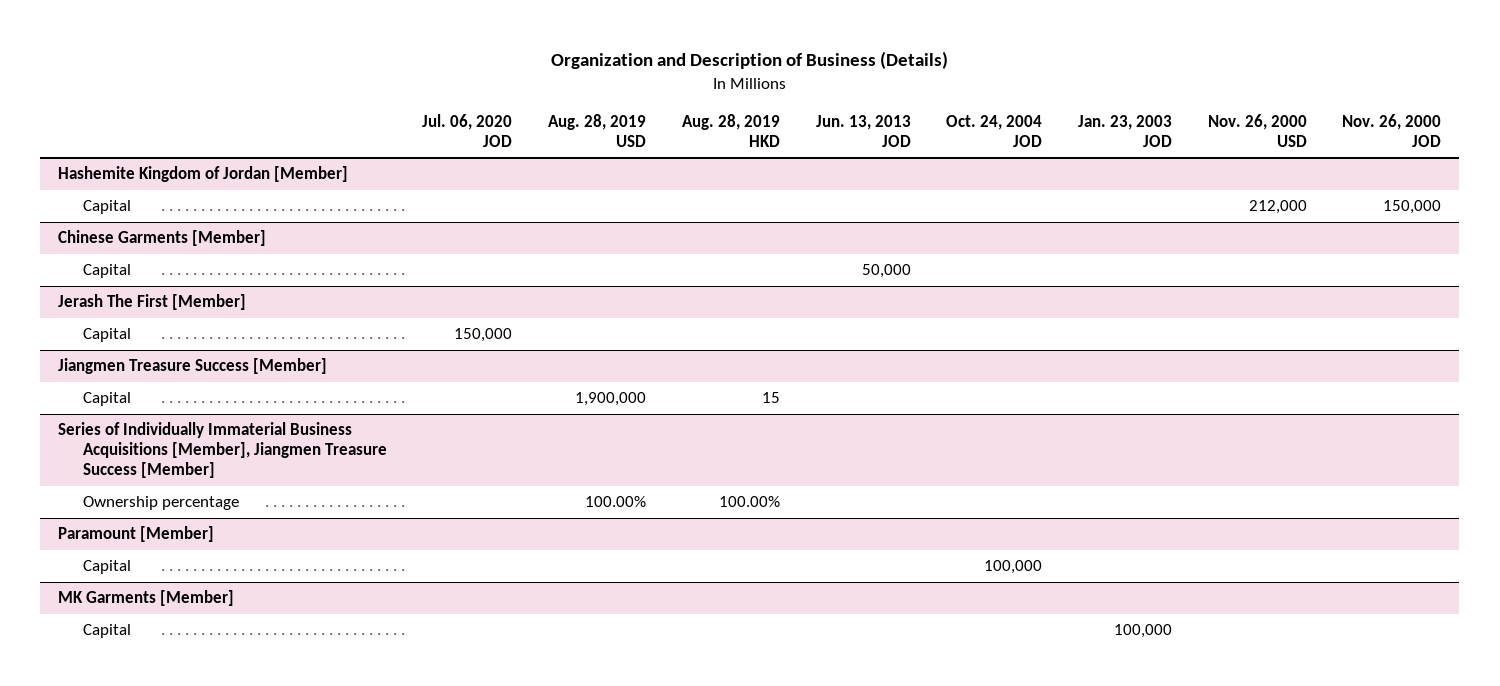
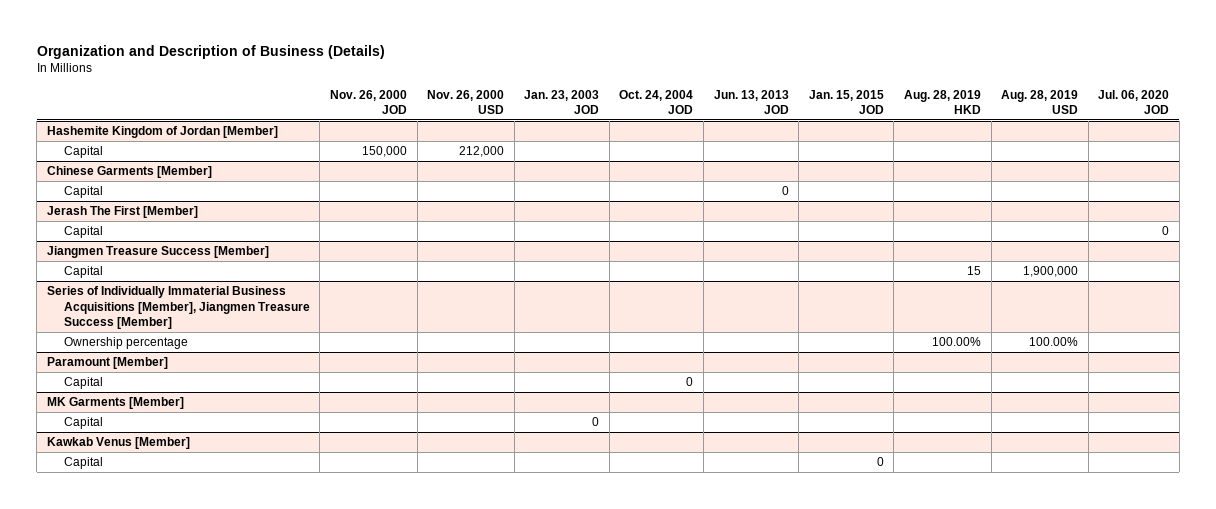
- | Jul. 06, 2020 JOD | Aug. 28, 2019 USD | Aug. 28, 2019 HKD | Jun. 13, 2013 JOD | Oct. 24, 2004 JOD | Jan. 23, 2003 JOD | Nov. 26, 2000 USD | Nov. 26, 2000 JOD
+ | Nov. 26, 2000 JOD | Nov. 26, 2000 USD | Jan. 23, 2003 JOD | Oct. 24, 2004 JOD | Jun. 13, 2013 JOD | Jan. 15, 2015 JOD | Aug. 28, 2019 HKD | Aug. 28, 2019 USD | Jul. 06, 2020 JOD
@ Chinese Garments [Member]
- Capital | | | | 50,000 | | | |
+ Capital | | | | | 0 | | | |
@ Jerash The First [Member]
- Capital | 150,000 | | | | | | |
+ Capital | | | | | | | | | 0
@ Paramount [Member]
- Capital | | | | | 100,000 | | |
+ Capital | | | | 0 | | | | |
@ MK Garments [Member]
- Capital | | | | | | 100,000 | |
+ Capital | | | 0 | | | | | |
+ Kawkab Venus [Member]
+ Capital | | | | | | 0 | | |

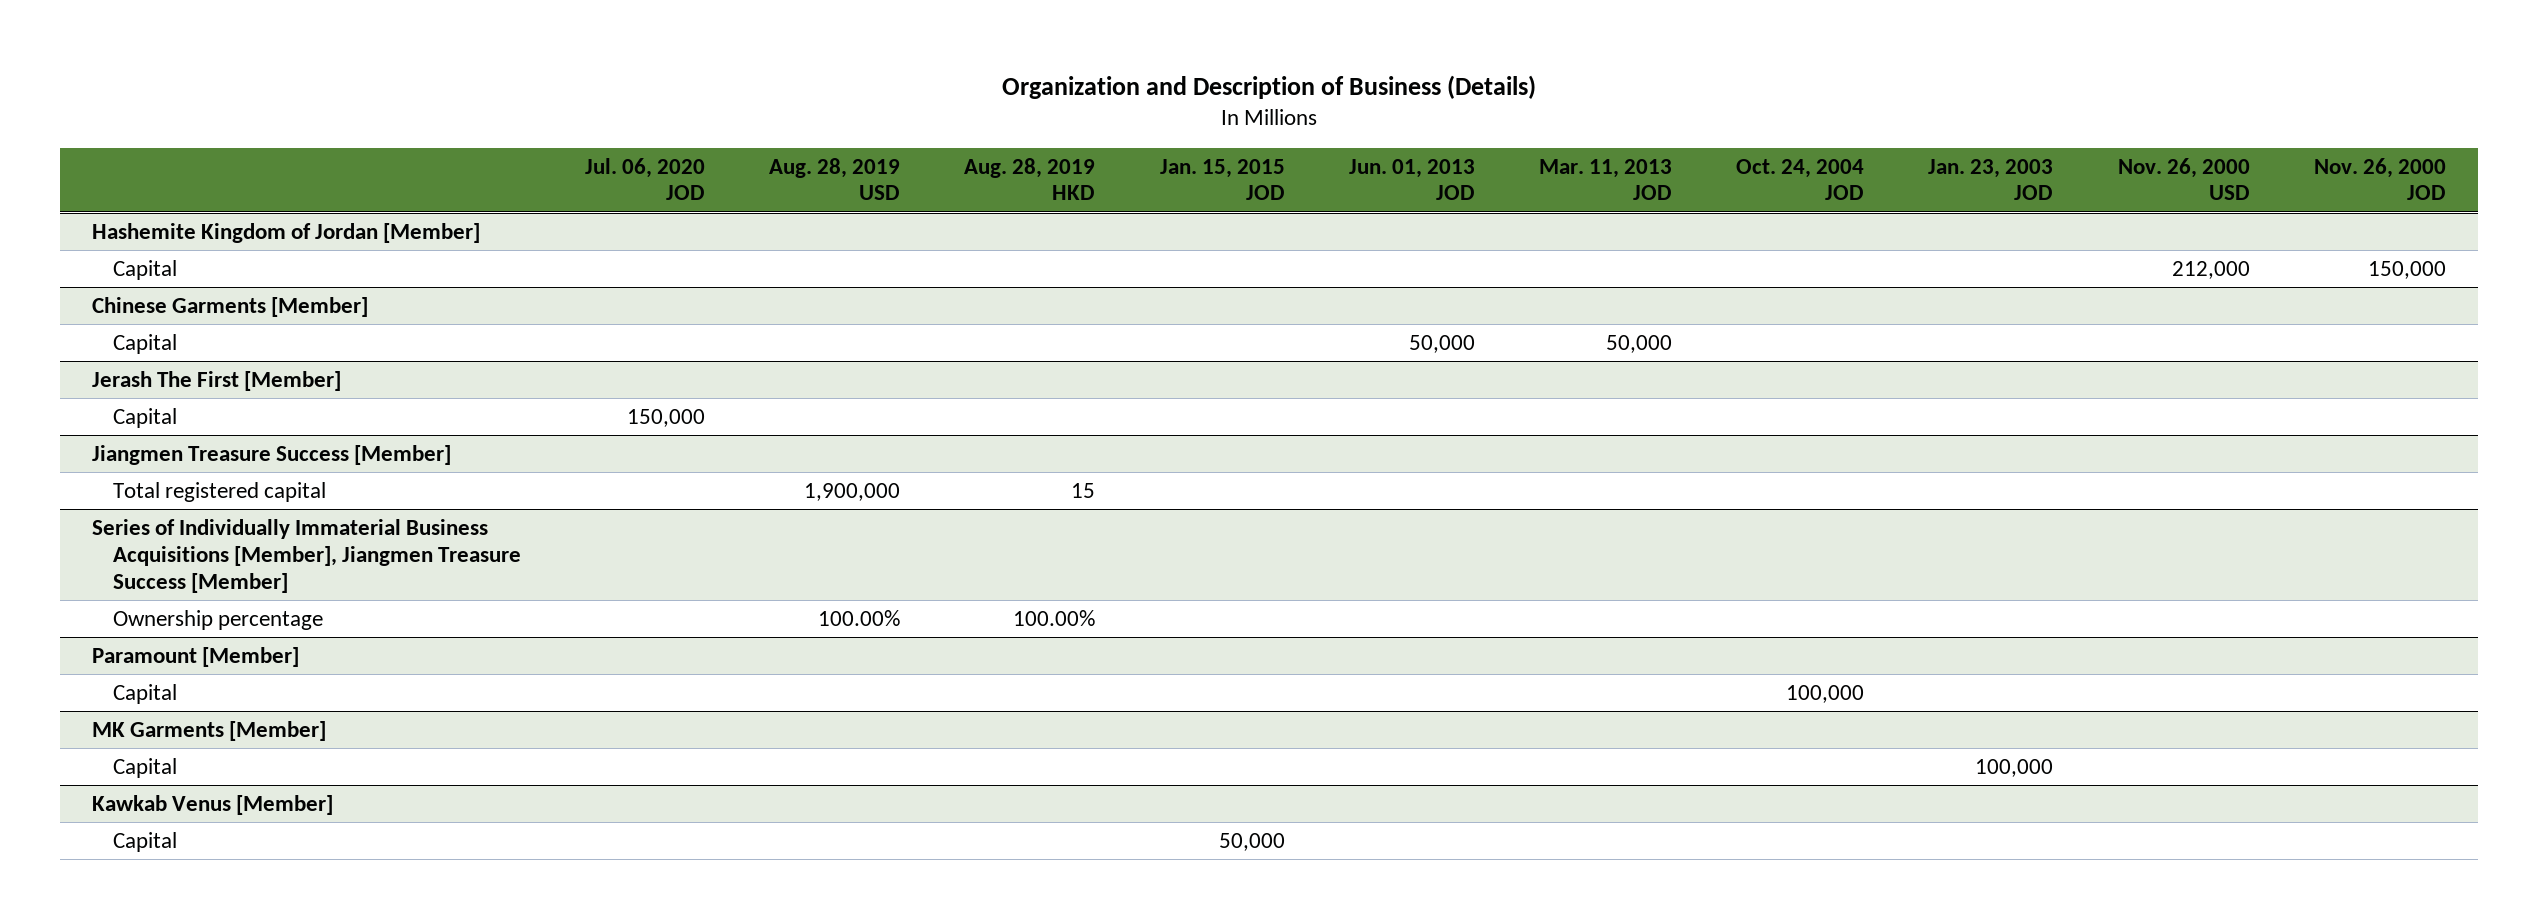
- | Nov. 26, 2000 JOD | Nov. 26, 2000 USD | Jan. 23, 2003 JOD | Oct. 24, 2004 JOD | Jun. 13, 2013 JOD | Jan. 15, 2015 JOD | Aug. 28, 2019 HKD | Aug. 28, 2019 USD | Jul. 06, 2020 JOD
+ | Jul. 06, 2020 JOD | Aug. 28, 2019 USD | Aug. 28, 2019 HKD | Jan. 15, 2015 JOD | Jun. 01, 2013 JOD | Mar. 11, 2013 JOD | Oct. 24, 2004 JOD | Jan. 23, 2003 JOD | Nov. 26, 2000 USD | Nov. 26, 2000 JOD
@ Jerash The First [Member]
- Capital | | | | | | | | | 0
+ Capital | 150,000 | | | | | | | | |
@ Jiangmen Treasure Success [Member]
- Capital | | | | | | | 15 | 1,900,000 |
+ Total registered capital | | 1,900,000 | 15 | | | | | | |
@ Paramount [Member]
- Capital | | | | 0 | | | | |
+ Capital | | | | | | | 100,000 | | |
@ MK Garments [Member]
- Capital | | | 0 | | | | | |
+ Capital | | | | | | | | 100,000 | |
@ Kawkab Venus [Member]
- Capital | | | | | | 0 | | |
+ Capital | | | | 50,000 | | | | | |

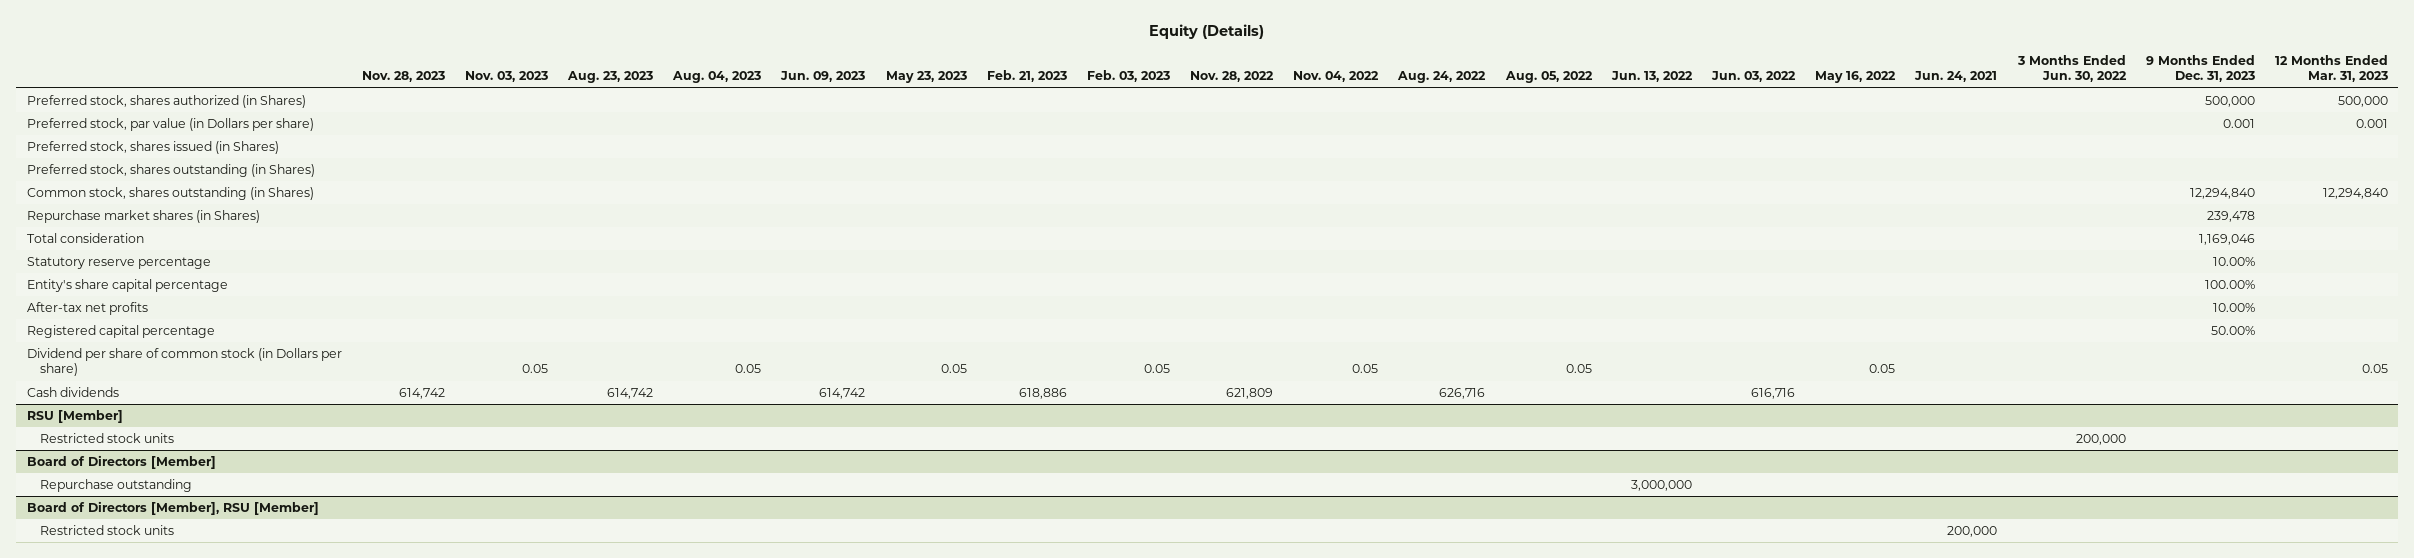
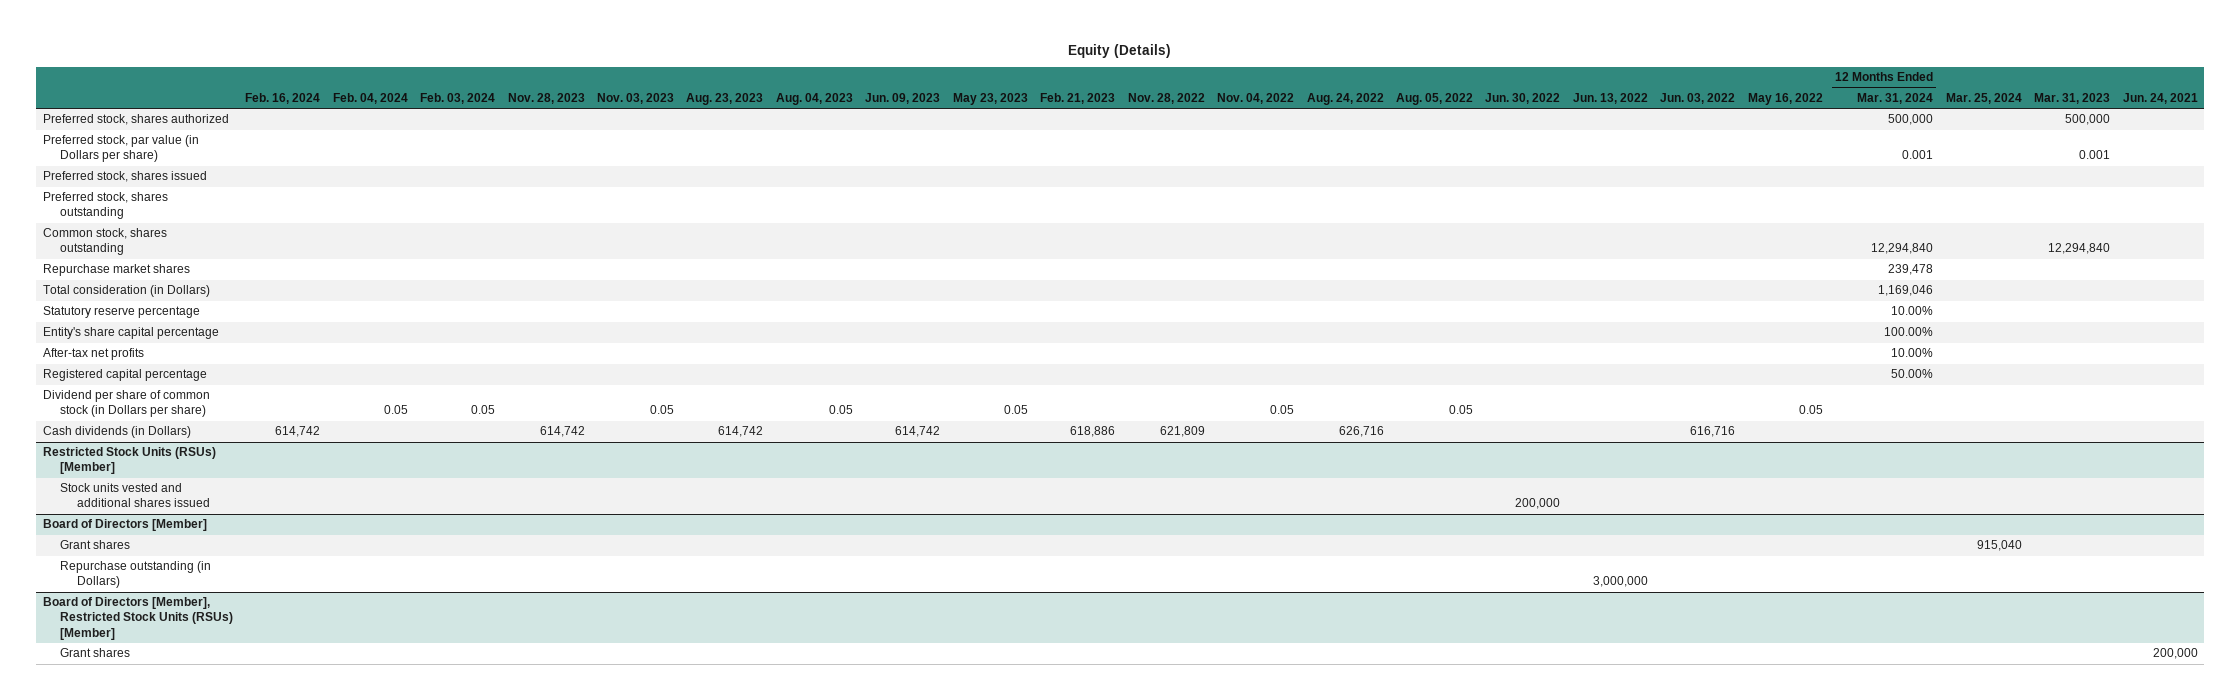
- | Nov. 28, 2023 | Nov. 03, 2023 | Aug. 23, 2023 | Aug. 04, 2023 | Jun. 09, 2023 | May 23, 2023 | Feb. 21, 2023 | Feb. 03, 2023 | Nov. 28, 2022 | Nov. 04, 2022 | Aug. 24, 2022 | Aug. 05, 2022 | Jun. 13, 2022 | Jun. 03, 2022 | May 16, 2022 | Jun. 24, 2021 | 3 Months Ended Jun. 30, 2022 | 9 Months Ended Dec. 31, 2023 | 12 Months Ended Mar. 31, 2023
+ | Feb. 16, 2024 | Feb. 04, 2024 | Feb. 03, 2024 | Nov. 28, 2023 | Nov. 03, 2023 | Aug. 23, 2023 | Aug. 04, 2023 | Jun. 09, 2023 | May 23, 2023 | Feb. 21, 2023 | Nov. 28, 2022 | Nov. 04, 2022 | Aug. 24, 2022 | Aug. 05, 2022 | Jun. 30, 2022 | Jun. 13, 2022 | Jun. 03, 2022 | May 16, 2022 | 12 Months Ended Mar. 31, 2024 | Mar. 25, 2024 | Mar. 31, 2023 | Jun. 24, 2021
- Preferred stock, shares authorized (in Shares) | | | | | | | | | | | | | | | | | | 500,000 | 500,000
+ Preferred stock, shares authorized | | | | | | | | | | | | | | | | | | | 500,000 | | 500,000 |
- Preferred stock, shares issued (in Shares)
- Preferred stock, shares outstanding (in Shares)
- Common stock, shares outstanding (in Shares) | | | | | | | | | | | | | | | | | | 12,294,840 | 12,294,840
- Repurchase market shares (in Shares) | | | | | | | | | | | | | | | | | | 239,478 |
- Total consideration | | | | | | | | | | | | | | | | | | 1,169,046 |
+ Preferred stock, shares issued
+ Preferred stock, shares outstanding
+ Common stock, shares outstanding | | | | | | | | | | | | | | | | | | | 12,294,840 | | 12,294,840 |
+ Repurchase market shares | | | | | | | | | | | | | | | | | | | 239,478 | | |
+ Total consideration (in Dollars) | | | | | | | | | | | | | | | | | | | 1,169,046 | | |
- Cash dividends | 614,742 | | 614,742 | | 614,742 | | 618,886 | | 621,809 | | 626,716 | | | 616,716 | | | | |
- RSU [Member]
- Restricted stock units | | | | | | | | | | | | | | | | | 200,000 | |
+ Cash dividends (in Dollars) | 614,742 | | | 614,742 | | 614,742 | | 614,742 | | 618,886 | 621,809 | | 626,716 | | | | 616,716 | | | | |
+ Restricted Stock Units (RSUs) [Member]
+ Stock units vested and additional shares issued | | | | | | | | | | | | | | | 200,000 | | | | | | |
@ Board of Directors [Member]
- Repurchase outstanding | | | | | | | | | | | | | 3,000,000 | | | | | |
- Board of Directors [Member], RSU [Member]
- Restricted stock units | | | | | | | | | | | | | | | | 200,000 | | |
@ Board of Directors [Member]
+ Grant shares | | | | | | | | | | | | | | | | | | | | 915,040 | |
+ Repurchase outstanding (in Dollars) | | | | | | | | | | | | | | | | 3,000,000 | | | | | |
+ Board of Directors [Member], Restricted Stock Units (RSUs) [Member]
+ Grant shares | | | | | | | | | | | | | | | | | | | | | | 200,000

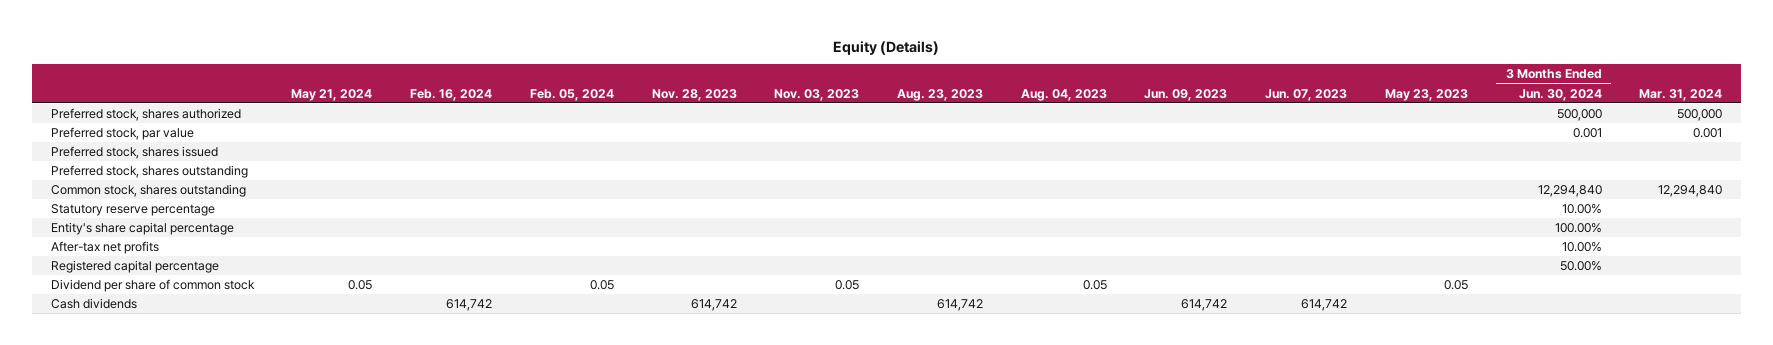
- | Feb. 16, 2024 | Feb. 04, 2024 | Feb. 03, 2024 | Nov. 28, 2023 | Nov. 03, 2023 | Aug. 23, 2023 | Aug. 04, 2023 | Jun. 09, 2023 | May 23, 2023 | Feb. 21, 2023 | Nov. 28, 2022 | Nov. 04, 2022 | Aug. 24, 2022 | Aug. 05, 2022 | Jun. 30, 2022 | Jun. 13, 2022 | Jun. 03, 2022 | May 16, 2022 | 12 Months Ended Mar. 31, 2024 | Mar. 25, 2024 | Mar. 31, 2023 | Jun. 24, 2021
+ | May 21, 2024 | Feb. 16, 2024 | Feb. 05, 2024 | Nov. 28, 2023 | Nov. 03, 2023 | Aug. 23, 2023 | Aug. 04, 2023 | Jun. 09, 2023 | Jun. 07, 2023 | May 23, 2023 | 3 Months Ended Jun. 30, 2024 | Mar. 31, 2024
- Preferred stock, par value (in Dollars per share) | | | | | | | | | | | | | | | | | | | 0.001 | | 0.001 |
+ Preferred stock, par value | | | | | | | | | | | 0.001 | 0.001
- Repurchase market shares | | | | | | | | | | | | | | | | | | | 239,478 | | |
- Total consideration (in Dollars) | | | | | | | | | | | | | | | | | | | 1,169,046 | | |
- Dividend per share of common stock (in Dollars per share) | | 0.05 | 0.05 | | 0.05 | | 0.05 | | 0.05 | | | 0.05 | | 0.05 | | | | 0.05 | | | |
- Cash dividends (in Dollars) | 614,742 | | | 614,742 | | 614,742 | | 614,742 | | 618,886 | 621,809 | | 626,716 | | | | 616,716 | | | | |
- Restricted Stock Units (RSUs) [Member]
- Stock units vested and additional shares issued | | | | | | | | | | | | | | | 200,000 | | | | | | |
- Board of Directors [Member]
- Grant shares | | | | | | | | | | | | | | | | | | | | 915,040 | |
- Repurchase outstanding (in Dollars) | | | | | | | | | | | | | | | | 3,000,000 | | | | | |
- Board of Directors [Member], Restricted Stock Units (RSUs) [Member]
- Grant shares | | | | | | | | | | | | | | | | | | | | | | 200,000
+ Dividend per share of common stock | 0.05 | | 0.05 | | 0.05 | | 0.05 | | | 0.05 | |
+ Cash dividends | | 614,742 | | 614,742 | | 614,742 | | 614,742 | 614,742 | | |

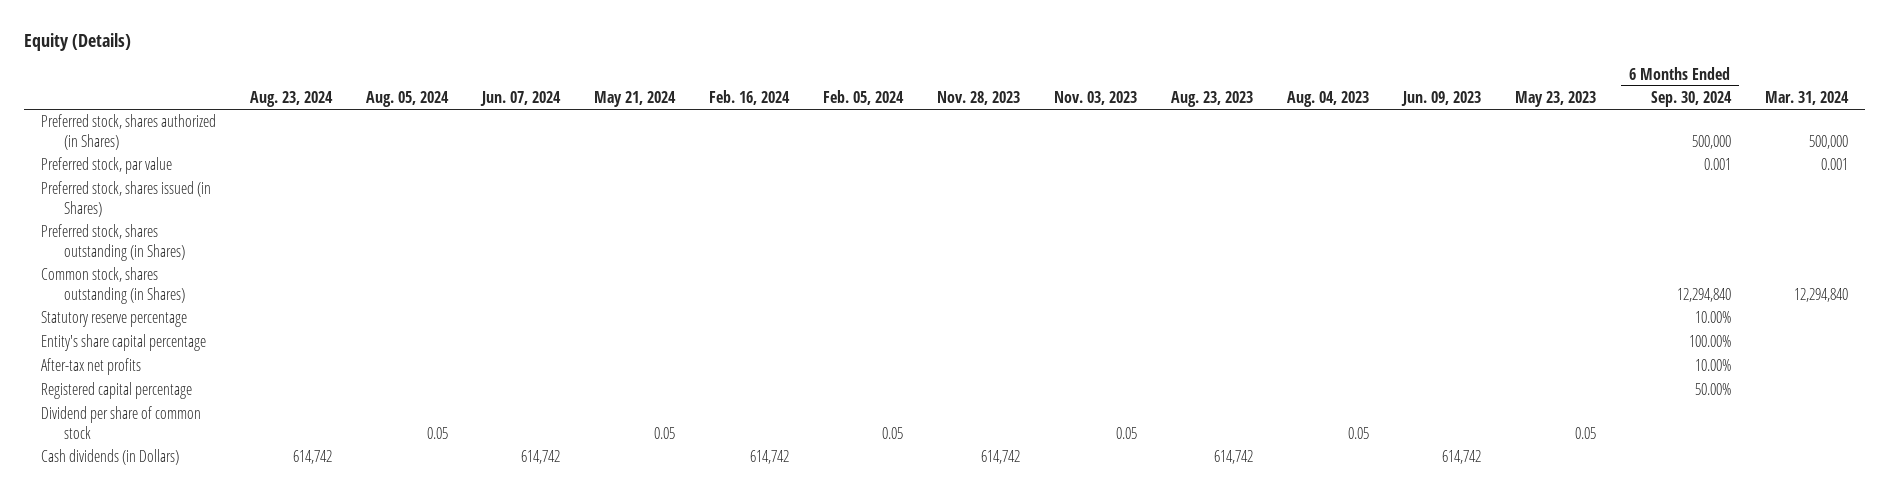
- | May 21, 2024 | Feb. 16, 2024 | Feb. 05, 2024 | Nov. 28, 2023 | Nov. 03, 2023 | Aug. 23, 2023 | Aug. 04, 2023 | Jun. 09, 2023 | Jun. 07, 2023 | May 23, 2023 | 3 Months Ended Jun. 30, 2024 | Mar. 31, 2024
+ | Aug. 23, 2024 | Aug. 05, 2024 | Jun. 07, 2024 | May 21, 2024 | Feb. 16, 2024 | Feb. 05, 2024 | Nov. 28, 2023 | Nov. 03, 2023 | Aug. 23, 2023 | Aug. 04, 2023 | Jun. 09, 2023 | May 23, 2023 | 6 Months Ended Sep. 30, 2024 | Mar. 31, 2024
- Preferred stock, shares authorized | | | | | | | | | | | 500,000 | 500,000
+ Preferred stock, shares authorized (in Shares) | | | | | | | | | | | | | 500,000 | 500,000
- Preferred stock, shares issued
- Preferred stock, shares outstanding
- Common stock, shares outstanding | | | | | | | | | | | 12,294,840 | 12,294,840
+ Preferred stock, shares issued (in Shares)
+ Preferred stock, shares outstanding (in Shares)
+ Common stock, shares outstanding (in Shares) | | | | | | | | | | | | | 12,294,840 | 12,294,840
- Cash dividends | | 614,742 | | 614,742 | | 614,742 | | 614,742 | 614,742 | | |
+ Cash dividends (in Dollars) | 614,742 | | 614,742 | | 614,742 | | 614,742 | | 614,742 | | 614,742 | | |

